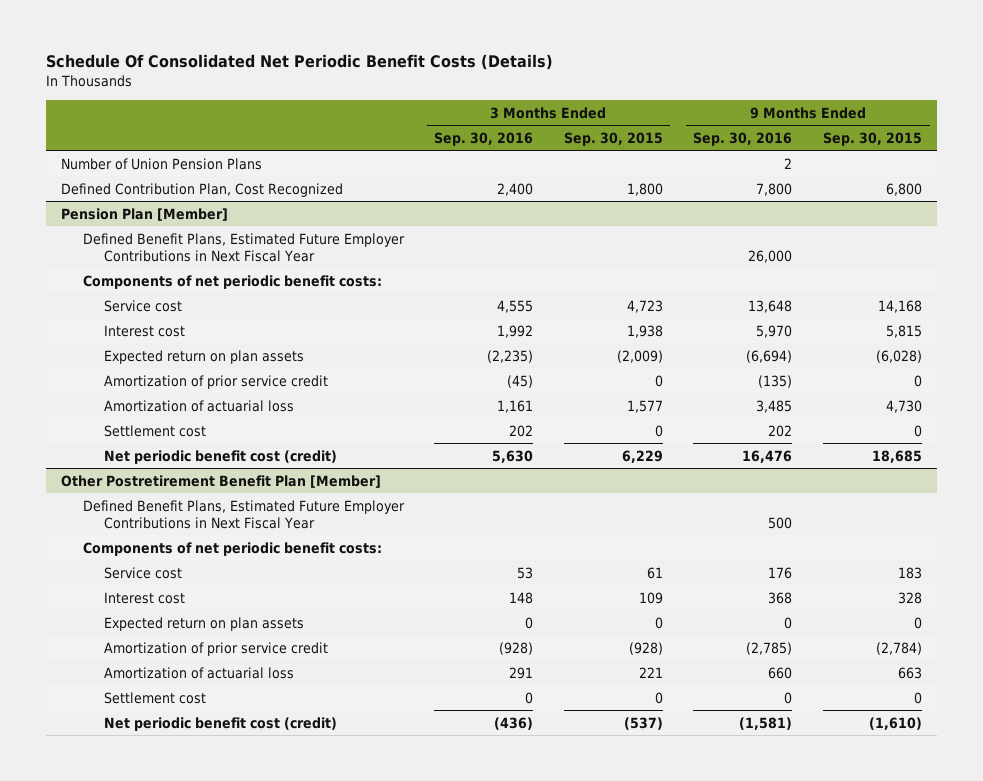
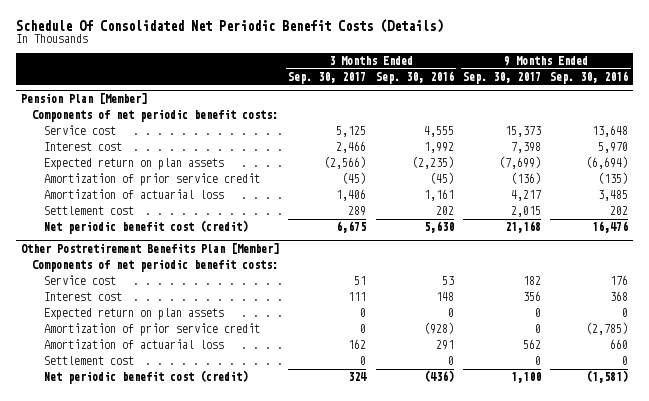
- | 3 Months Ended Sep. 30, 2016 | 3 Months Ended Sep. 30, 2015 | 9 Months Ended Sep. 30, 2016 | 9 Months Ended Sep. 30, 2015
+ | 3 Months Ended Sep. 30, 2017 | 3 Months Ended Sep. 30, 2016 | 9 Months Ended Sep. 30, 2017 | 9 Months Ended Sep. 30, 2016
- Number of Union Pension Plans | | | 2 |
- Defined Contribution Plan, Cost Recognized | 2,400 | 1,800 | 7,800 | 6,800
@ Pension Plan [Member]
- Defined Benefit Plans, Estimated Future Employer Contributions in Next Fiscal Year | | | 26,000 |
- Other Postretirement Benefit Plan [Member]
- Defined Benefit Plans, Estimated Future Employer Contributions in Next Fiscal Year | | | 500 |
+ Other Postretirement Benefits Plan [Member]

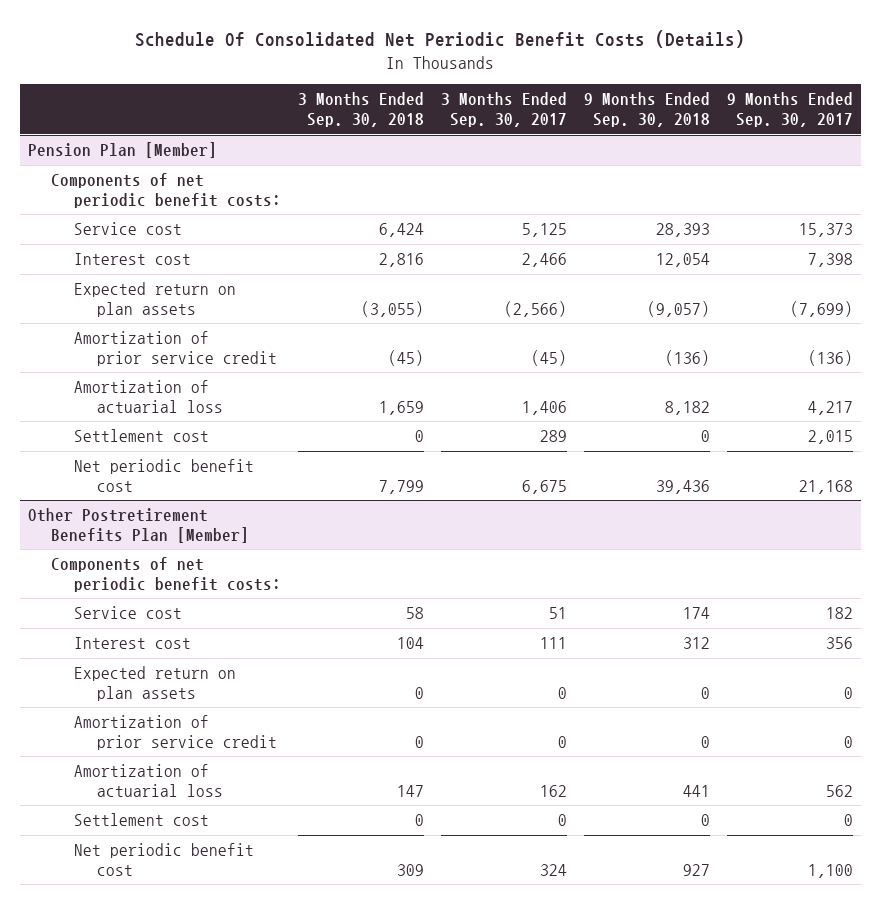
- | 3 Months Ended Sep. 30, 2017 | 3 Months Ended Sep. 30, 2016 | 9 Months Ended Sep. 30, 2017 | 9 Months Ended Sep. 30, 2016
+ | 3 Months Ended Sep. 30, 2018 | 3 Months Ended Sep. 30, 2017 | 9 Months Ended Sep. 30, 2018 | 9 Months Ended Sep. 30, 2017
@ Pension Plan [Member]
- Net periodic benefit cost (credit) | 6,675 | 5,630 | 21,168 | 16,476
+ Net periodic benefit cost | 7,799 | 6,675 | 39,436 | 21,168
@ Other Postretirement Benefits Plan [Member]
- Net periodic benefit cost (credit) | 324 | (436) | 1,100 | (1,581)
+ Net periodic benefit cost | 309 | 324 | 927 | 1,100

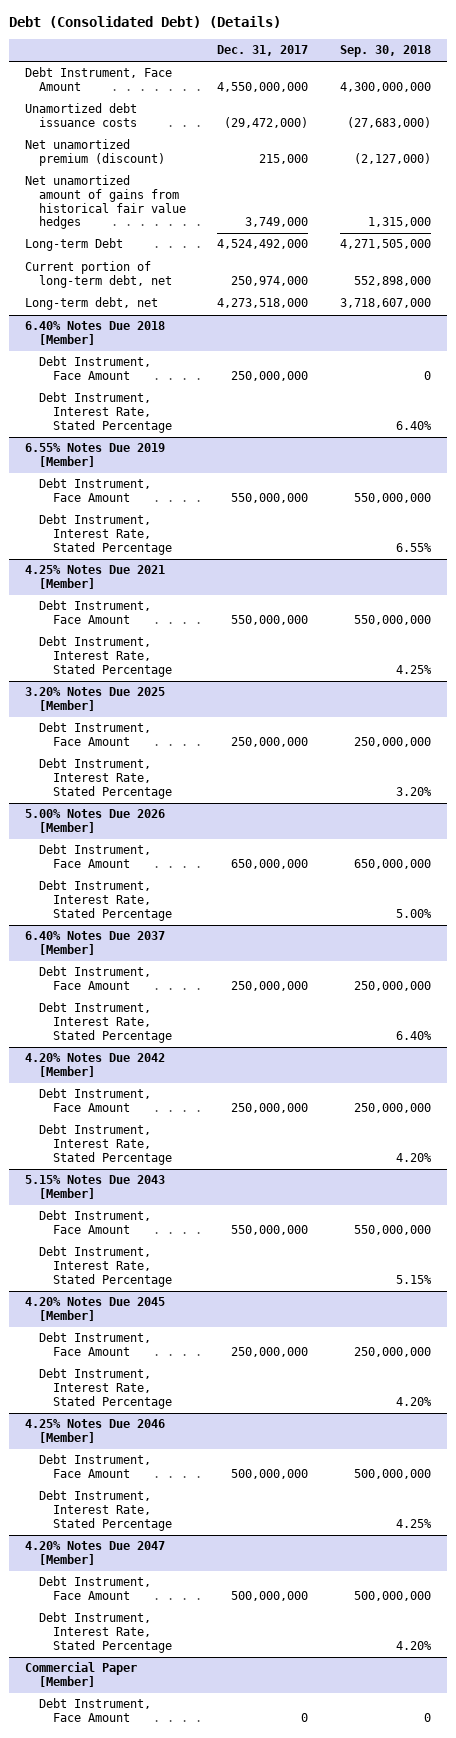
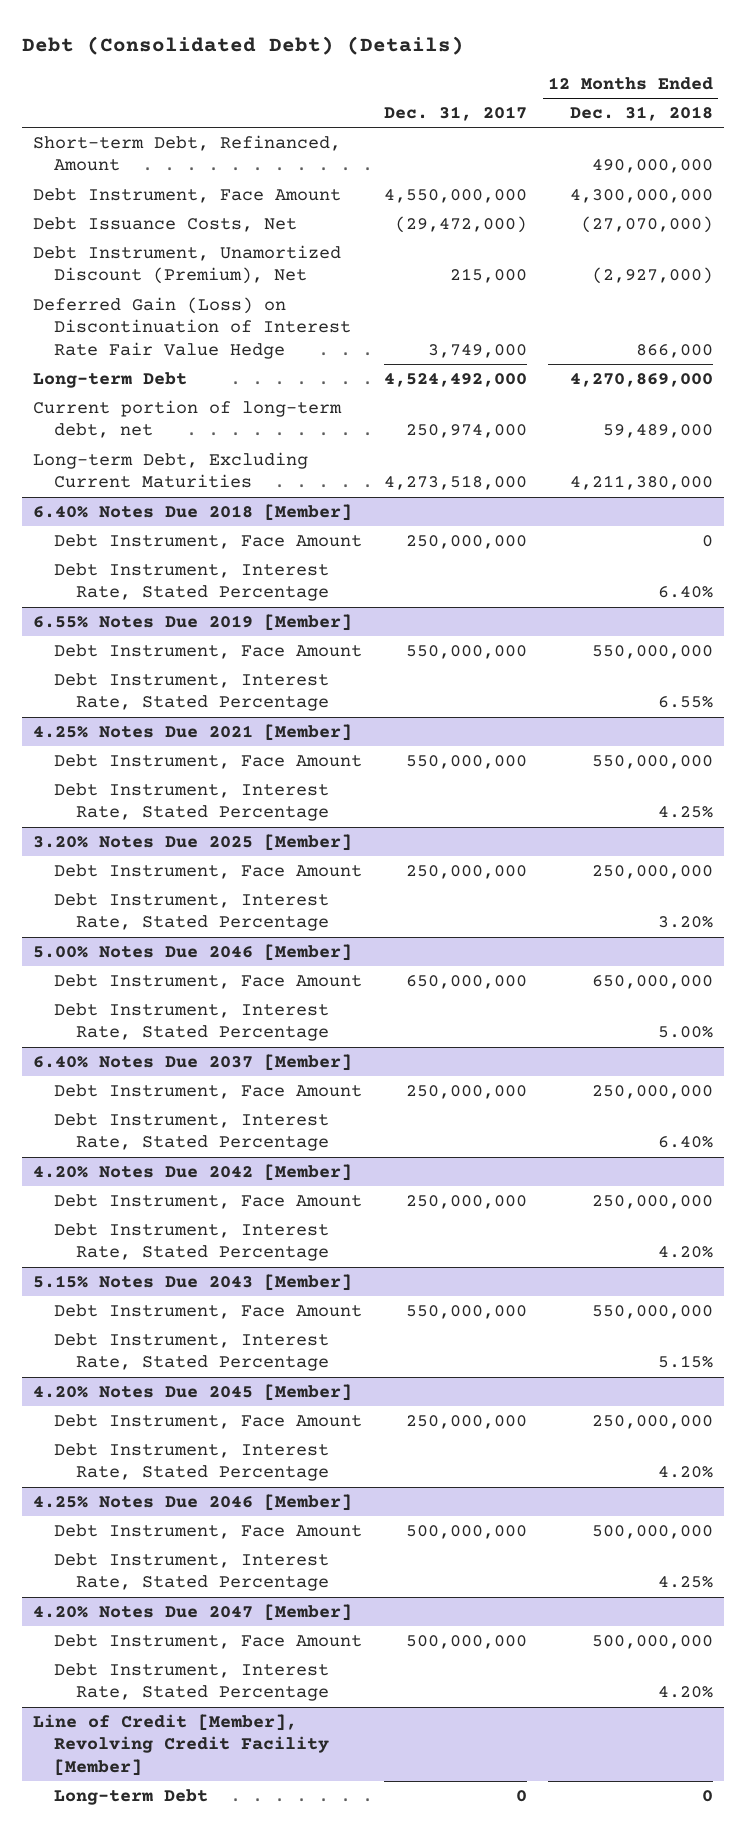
- | Dec. 31, 2017 | Sep. 30, 2018
+ | Dec. 31, 2017 | 12 Months Ended Dec. 31, 2018
+ Short-term Debt, Refinanced, Amount | | 490,000,000
- Unamortized debt issuance costs | (29,472,000) | (27,683,000)
- Net unamortized premium (discount) | 215,000 | (2,127,000)
- Net unamortized amount of gains from historical fair value hedges | 3,749,000 | 1,315,000
+ Debt Issuance Costs, Net | (29,472,000) | (27,070,000)
+ Debt Instrument, Unamortized Discount (Premium), Net | 215,000 | (2,927,000)
+ Deferred Gain (Loss) on Discontinuation of Interest Rate Fair Value Hedge | 3,749,000 | 866,000
- Long-term debt, net | 4,273,518,000 | 3,718,607,000
+ Long-term Debt, Excluding Current Maturities | 4,273,518,000 | 4,211,380,000
- 5.00% Notes Due 2026 [Member]
+ 5.00% Notes Due 2046 [Member]
- Commercial Paper [Member]
- Debt Instrument, Face Amount | 0 | 0
+ Line of Credit [Member], Revolving Credit Facility [Member]
+ Long-term Debt | 0 | 0

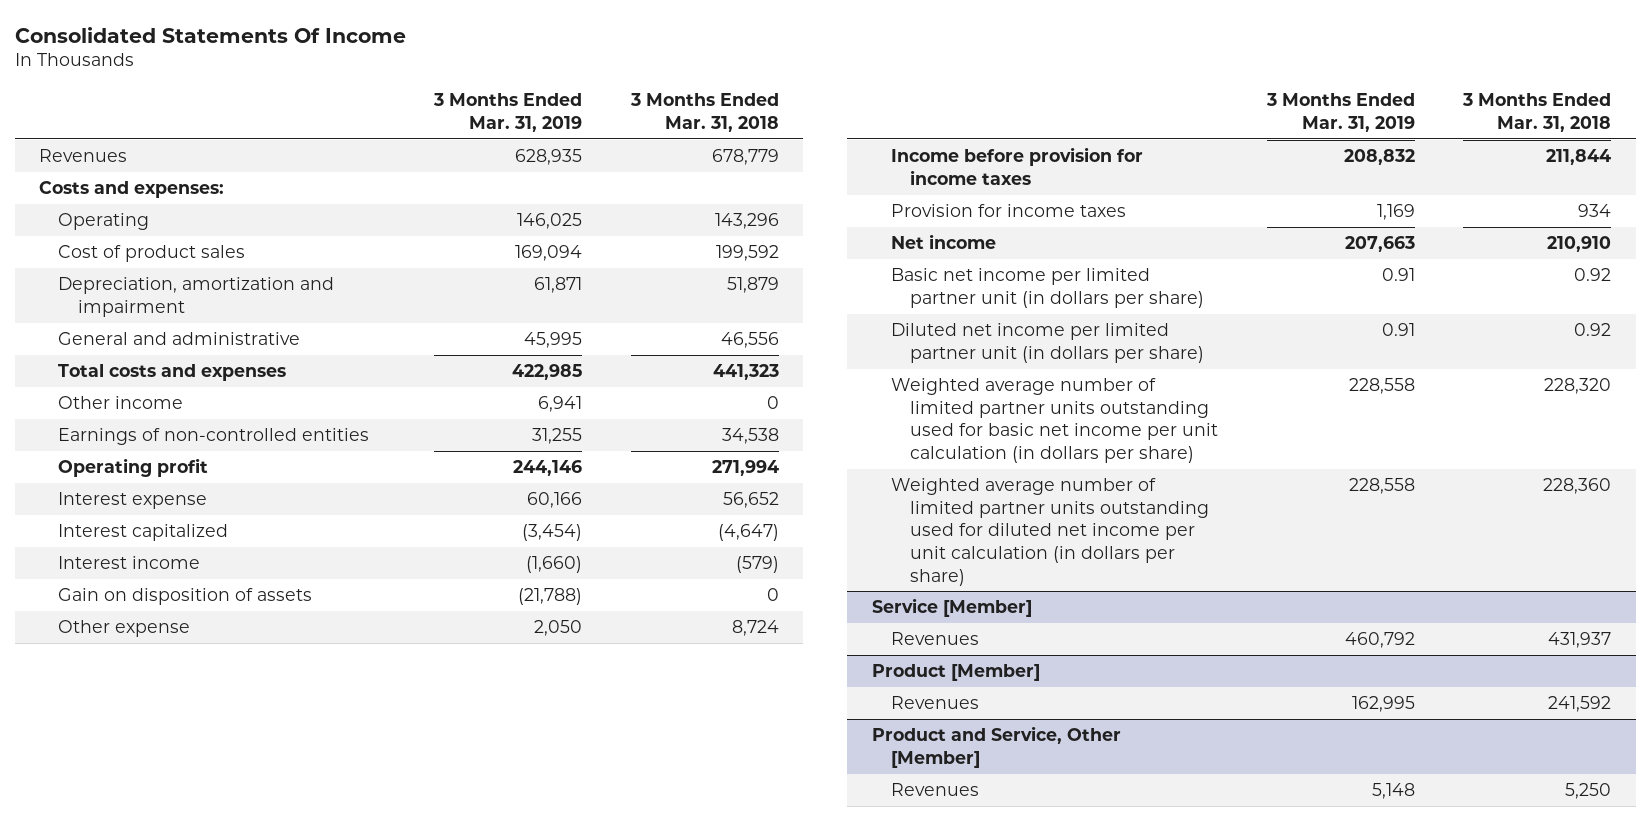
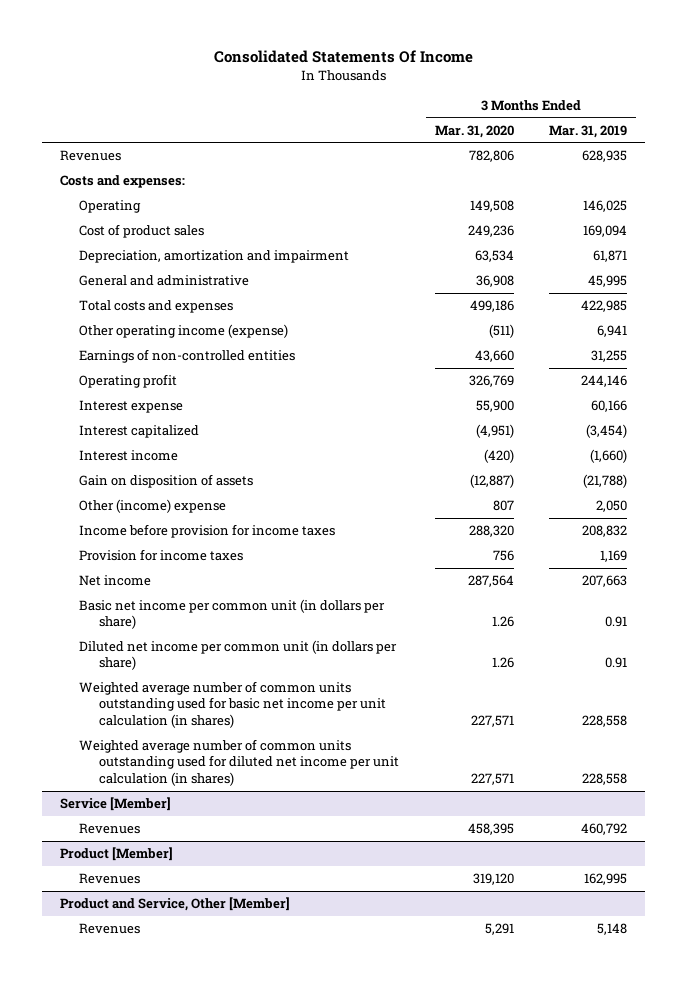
- | 3 Months Ended Mar. 31, 2019 | 3 Months Ended Mar. 31, 2018
+ | 3 Months Ended Mar. 31, 2020 | 3 Months Ended Mar. 31, 2019
- Other income | 6,941 | 0
+ Other operating income (expense) | (511) | 6,941
- Other expense | 2,050 | 8,724
+ Other (income) expense | 807 | 2,050
- Basic net income per limited partner unit (in dollars per share) | 0.91 | 0.92
- Diluted net income per limited partner unit (in dollars per share) | 0.91 | 0.92
- Weighted average number of limited partner units outstanding used for basic net income per unit calculation (in dollars per share) | 228,558 | 228,320
- Weighted average number of limited partner units outstanding used for diluted net income per unit calculation (in dollars per share) | 228,558 | 228,360
+ Basic net income per common unit (in dollars per share) | 1.26 | 0.91
+ Diluted net income per common unit (in dollars per share) | 1.26 | 0.91
+ Weighted average number of common units outstanding used for basic net income per unit calculation (in shares) | 227,571 | 228,558
+ Weighted average number of common units outstanding used for diluted net income per unit calculation (in shares) | 227,571 | 228,558

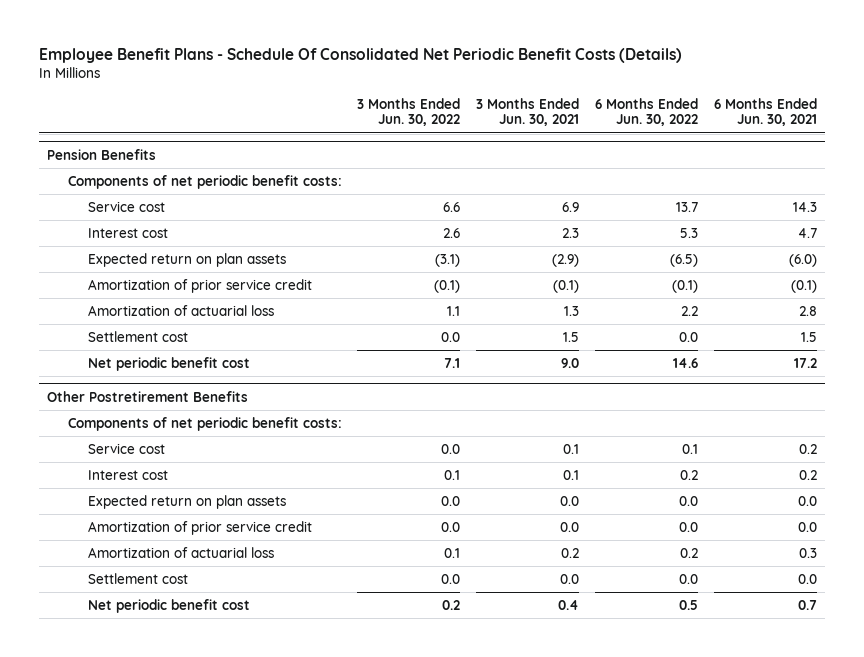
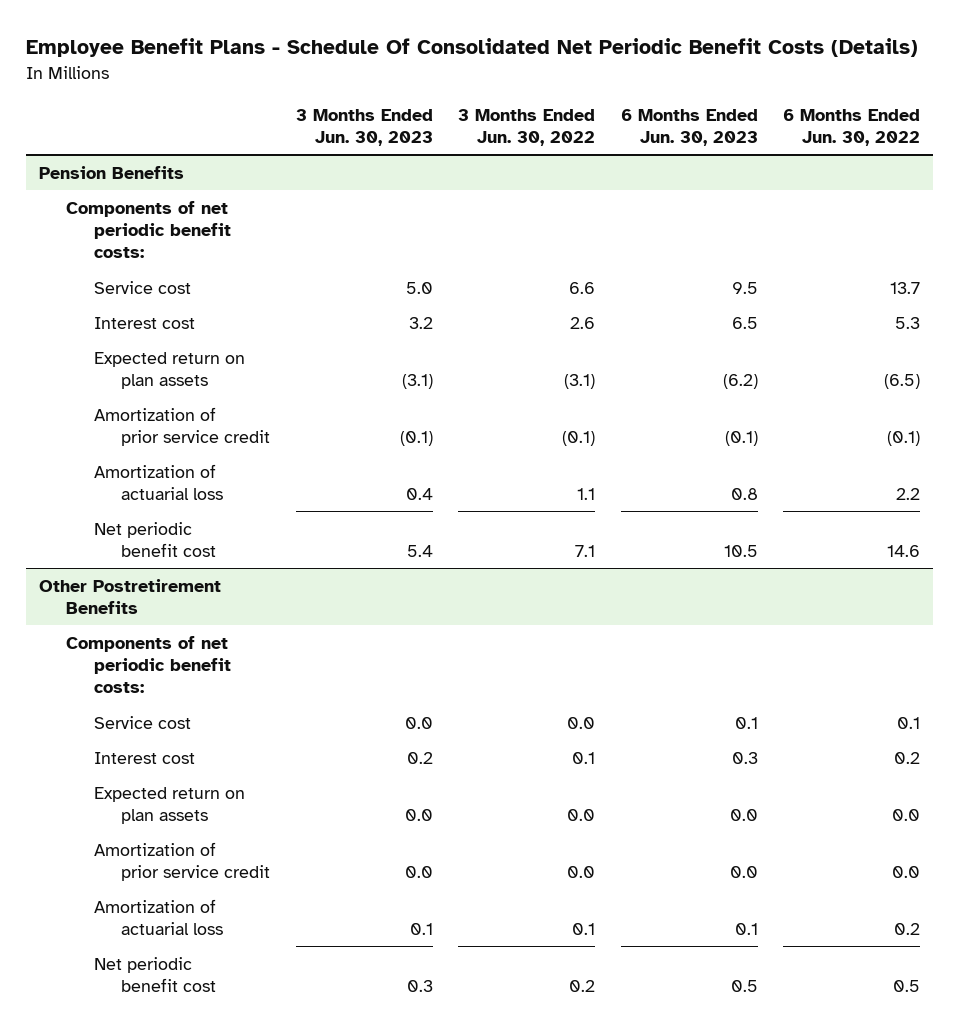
- | 3 Months Ended Jun. 30, 2022 | 3 Months Ended Jun. 30, 2021 | 6 Months Ended Jun. 30, 2022 | 6 Months Ended Jun. 30, 2021
+ | 3 Months Ended Jun. 30, 2023 | 3 Months Ended Jun. 30, 2022 | 6 Months Ended Jun. 30, 2023 | 6 Months Ended Jun. 30, 2022
@ Pension Benefits
- Settlement cost | 0.0 | 1.5 | 0.0 | 1.5
@ Other Postretirement Benefits
- Settlement cost | 0.0 | 0.0 | 0.0 | 0.0

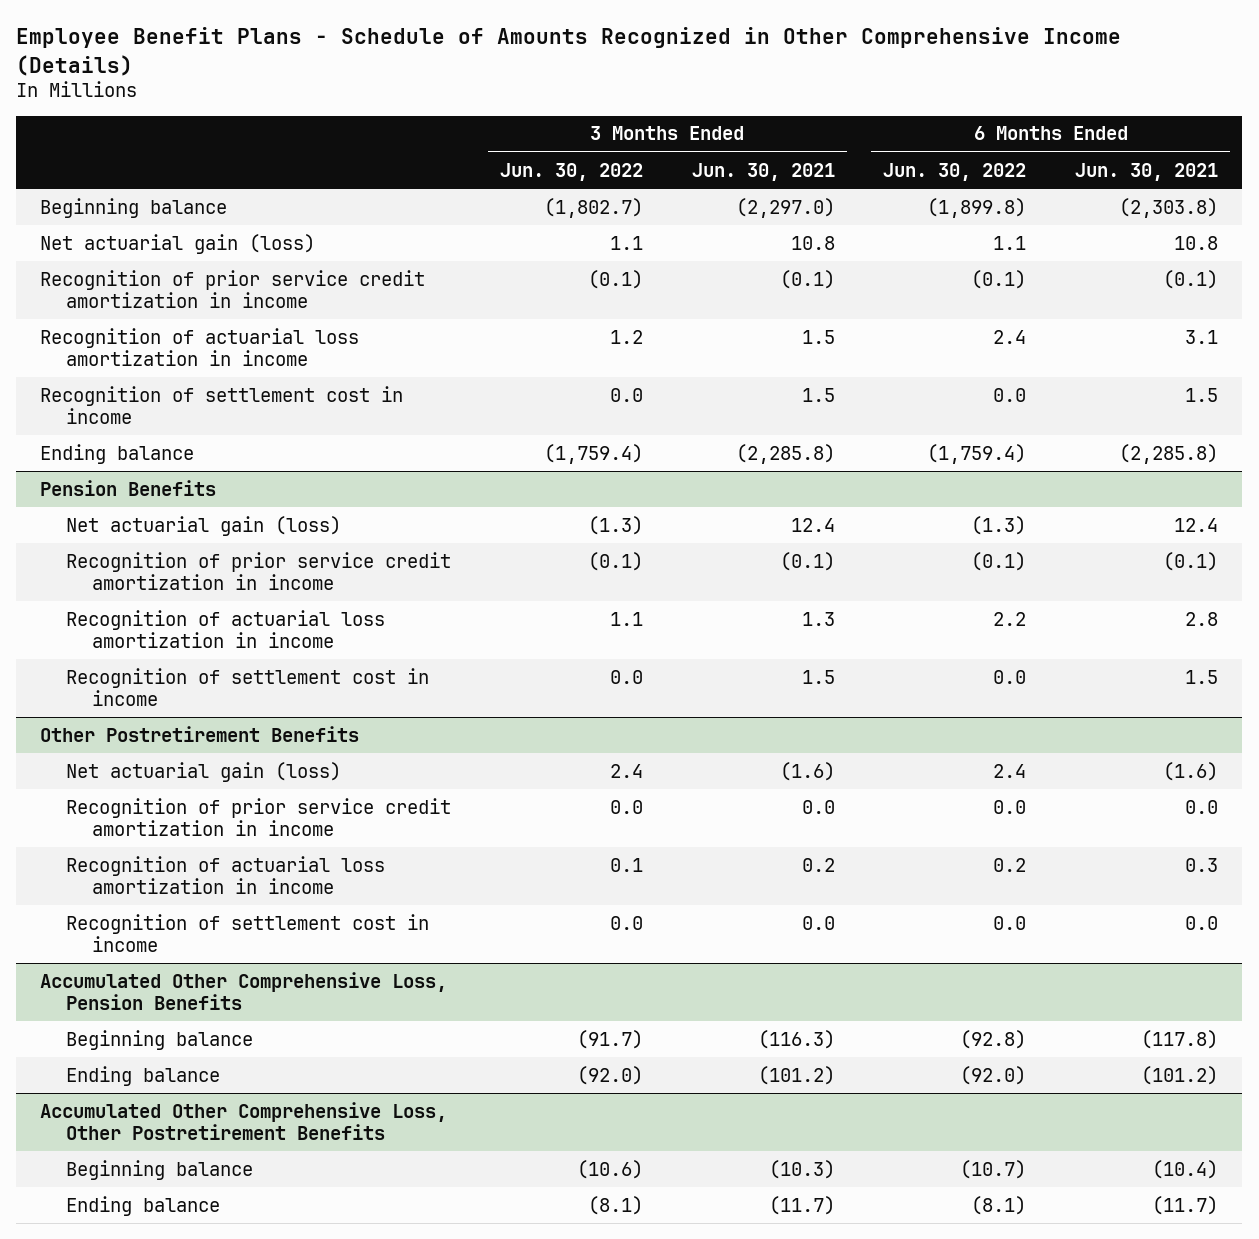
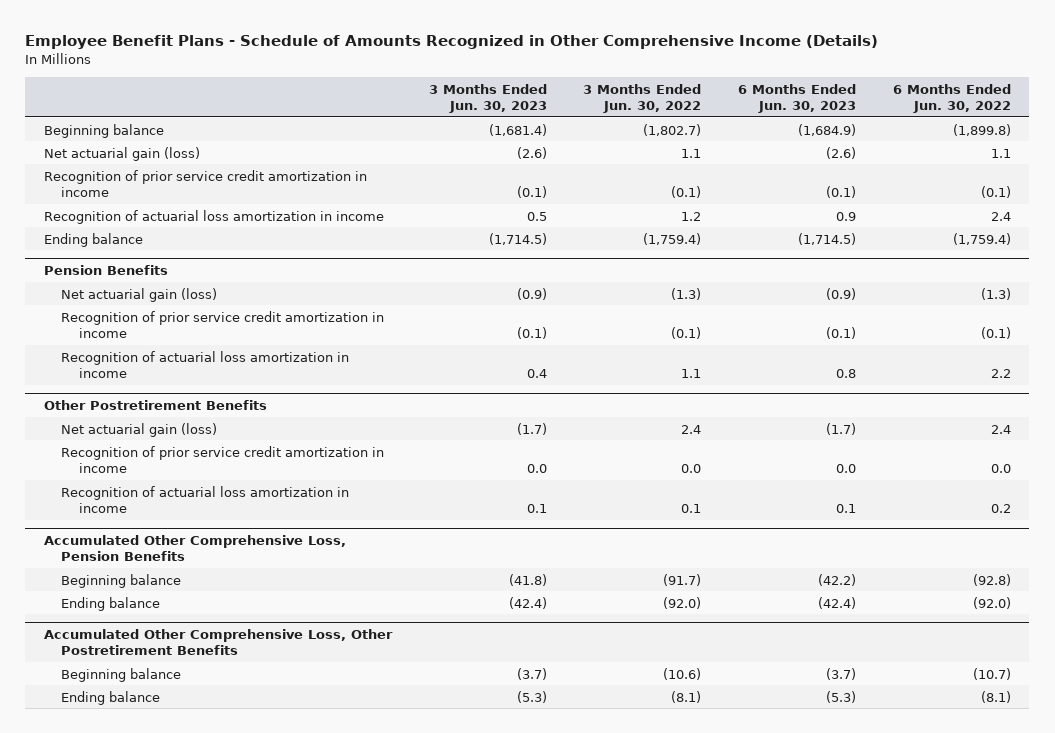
- | 3 Months Ended Jun. 30, 2022 | 3 Months Ended Jun. 30, 2021 | 6 Months Ended Jun. 30, 2022 | 6 Months Ended Jun. 30, 2021
+ | 3 Months Ended Jun. 30, 2023 | 3 Months Ended Jun. 30, 2022 | 6 Months Ended Jun. 30, 2023 | 6 Months Ended Jun. 30, 2022
- Recognition of settlement cost in income | 0.0 | 1.5 | 0.0 | 1.5
@ Pension Benefits
- Recognition of settlement cost in income | 0.0 | 1.5 | 0.0 | 1.5
@ Other Postretirement Benefits
- Recognition of settlement cost in income | 0.0 | 0.0 | 0.0 | 0.0

